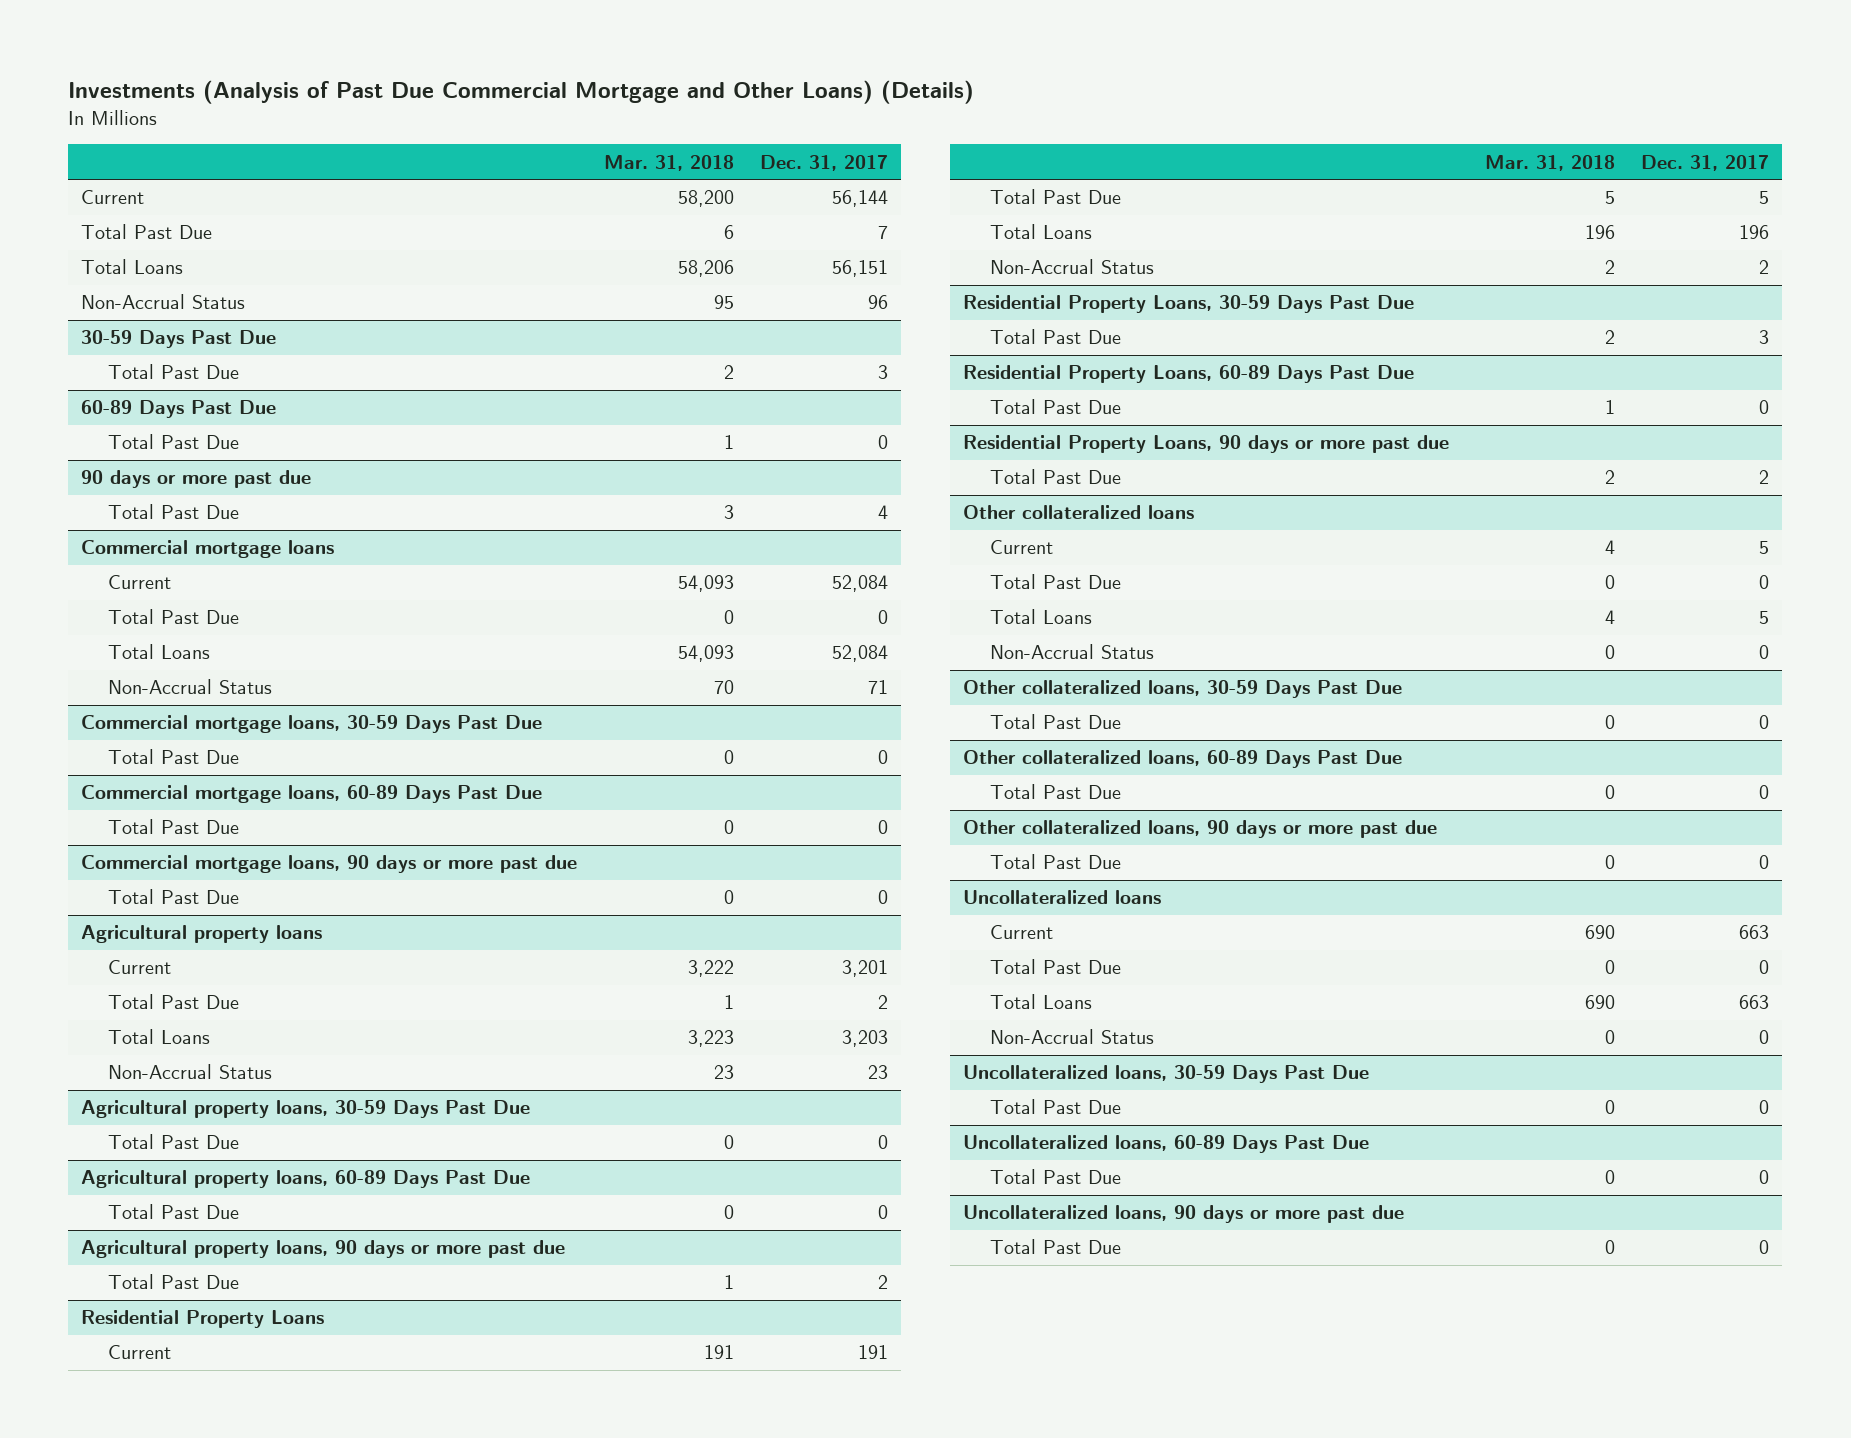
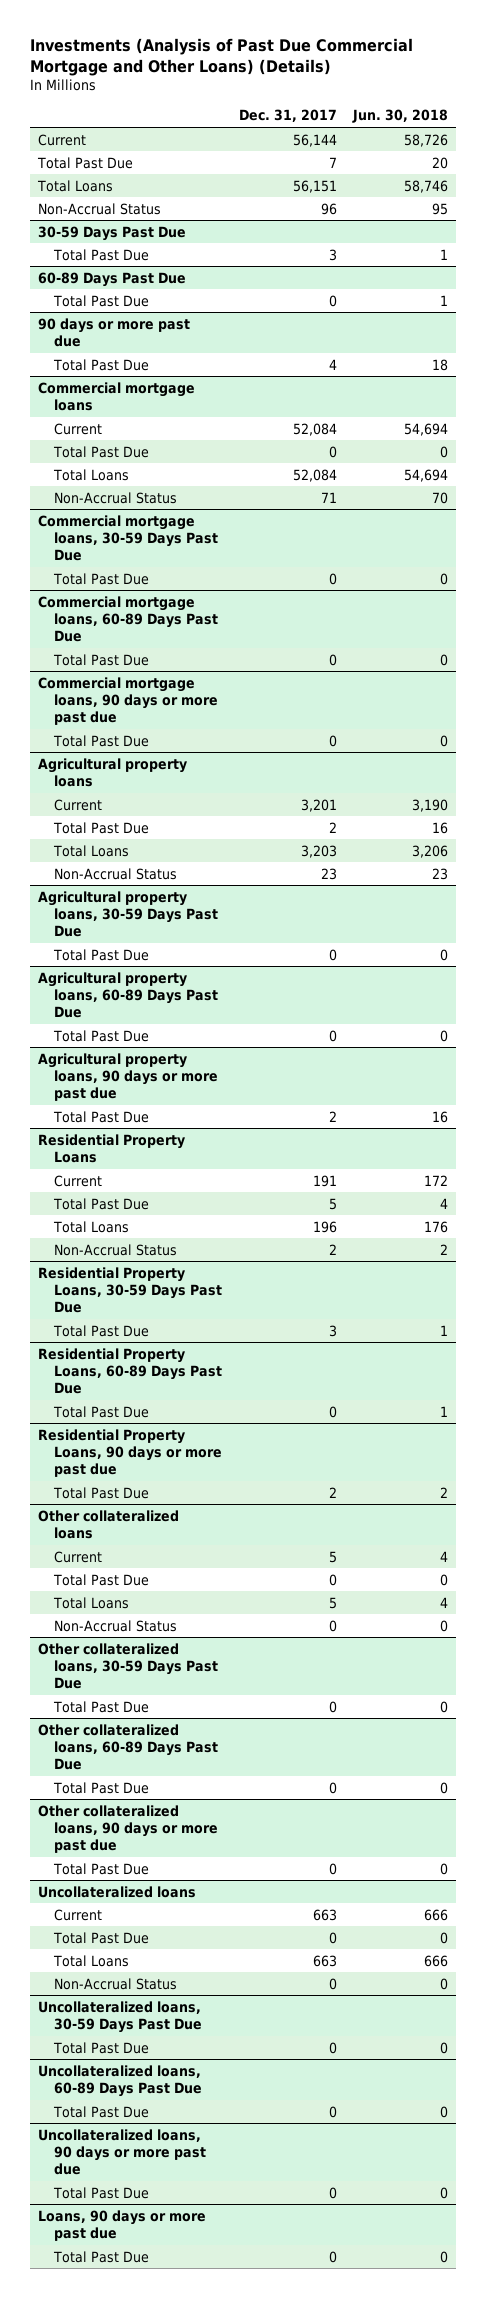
- | Mar. 31, 2018 | Dec. 31, 2017
+ | Dec. 31, 2017 | Jun. 30, 2018
+ Loans, 90 days or more past due
+ Total Past Due | 0 | 0

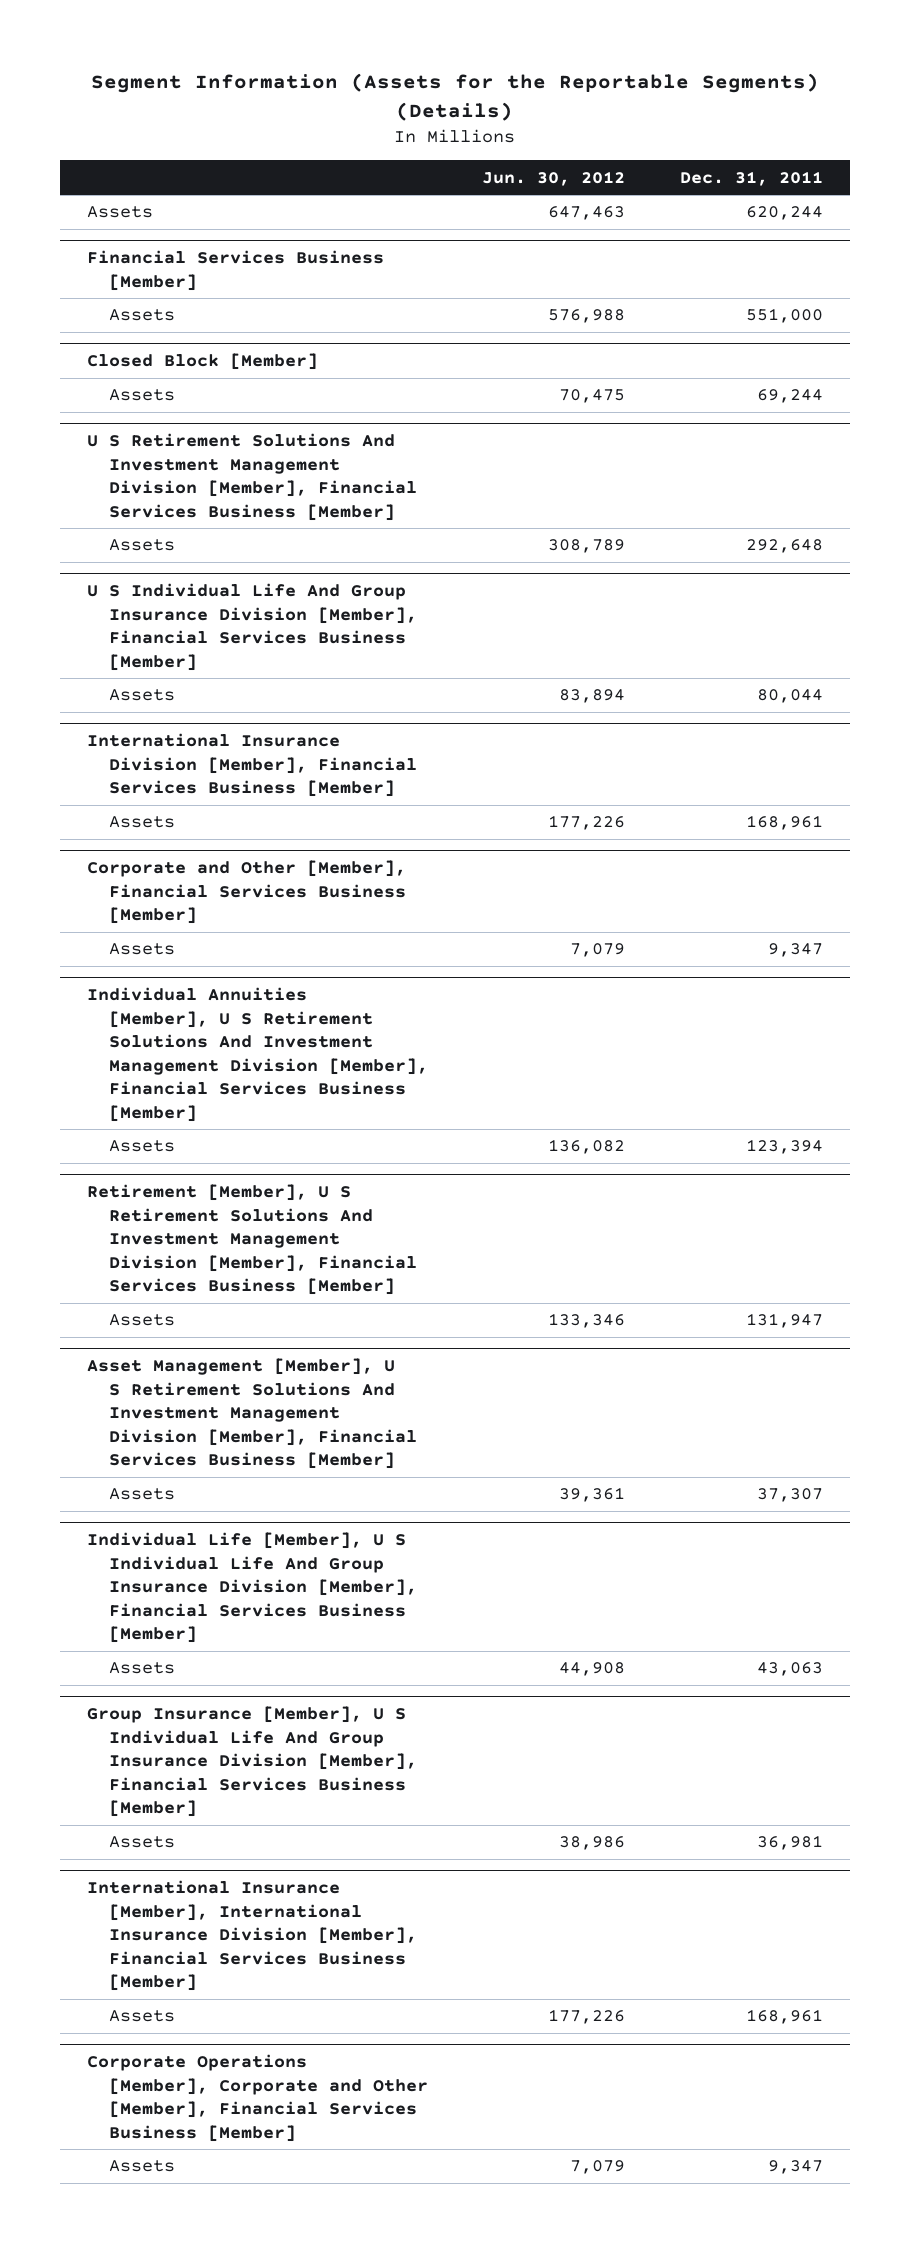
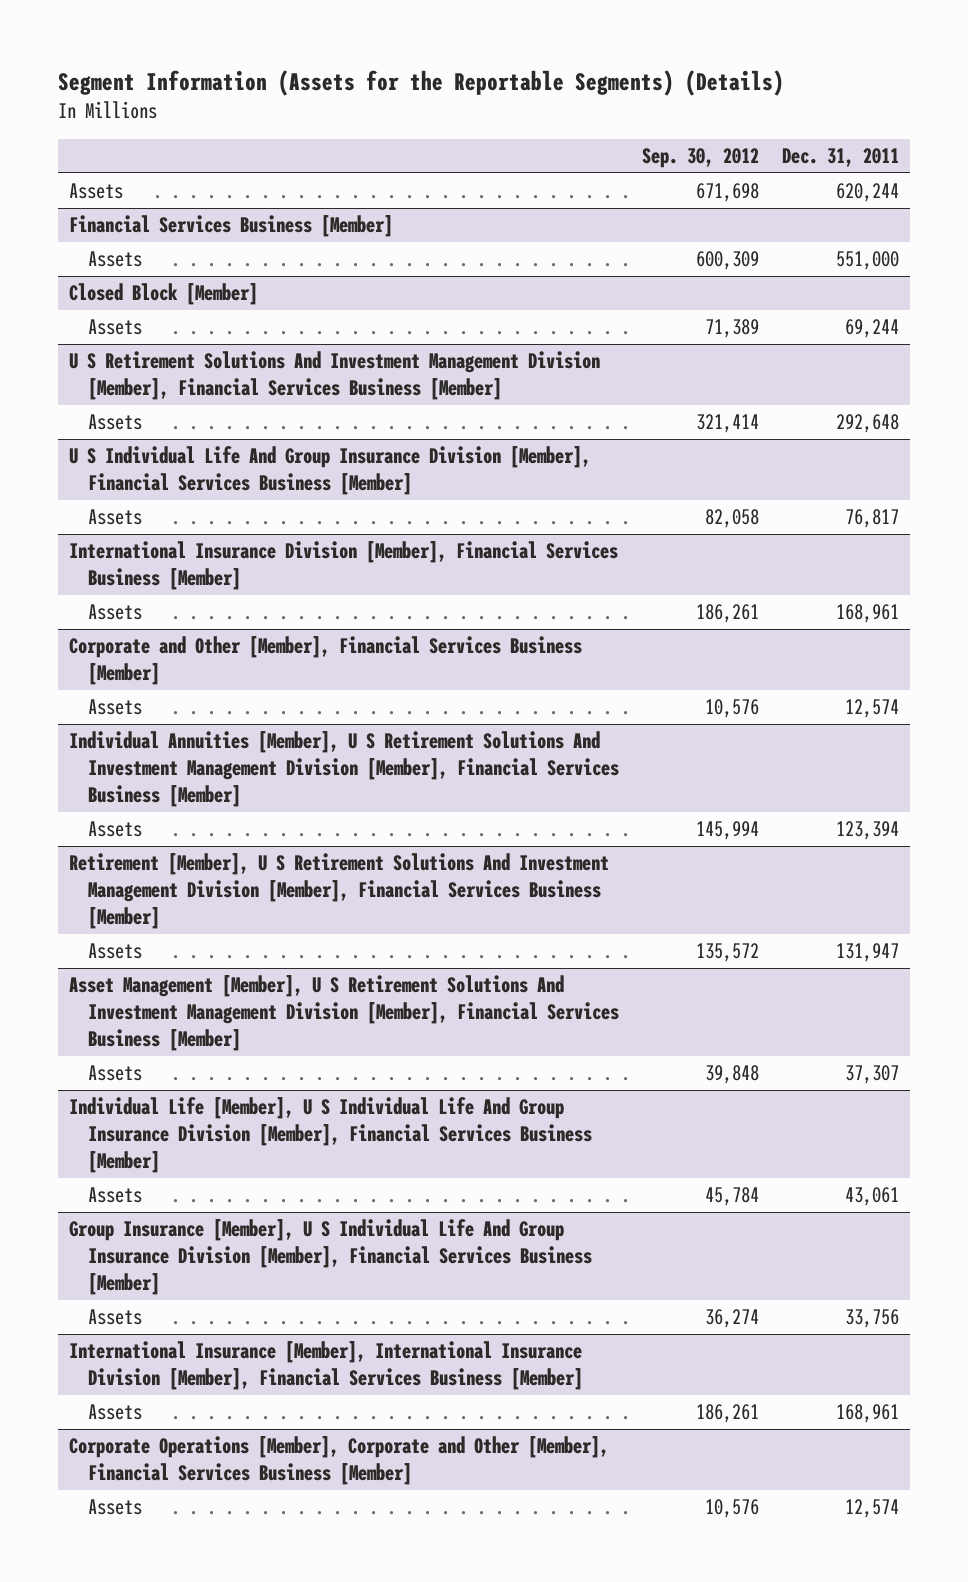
- | Jun. 30, 2012 | Dec. 31, 2011
+ | Sep. 30, 2012 | Dec. 31, 2011
@ U S Individual Life And Group Insurance Division [Member], Financial Services Business [Member]
- Assets | 83,894 | 80,044
+ Assets | 82,058 | 76,817
@ Corporate and Other [Member], Financial Services Business [Member]
- Assets | 7,079 | 9,347
+ Assets | 10,576 | 12,574
@ Individual Life [Member], U S Individual Life And Group Insurance Division [Member], Financial Services Business [Member]
- Assets | 44,908 | 43,063
+ Assets | 45,784 | 43,061
@ Group Insurance [Member], U S Individual Life And Group Insurance Division [Member], Financial Services Business [Member]
- Assets | 38,986 | 36,981
+ Assets | 36,274 | 33,756
@ Corporate Operations [Member], Corporate and Other [Member], Financial Services Business [Member]
- Assets | 7,079 | 9,347
+ Assets | 10,576 | 12,574

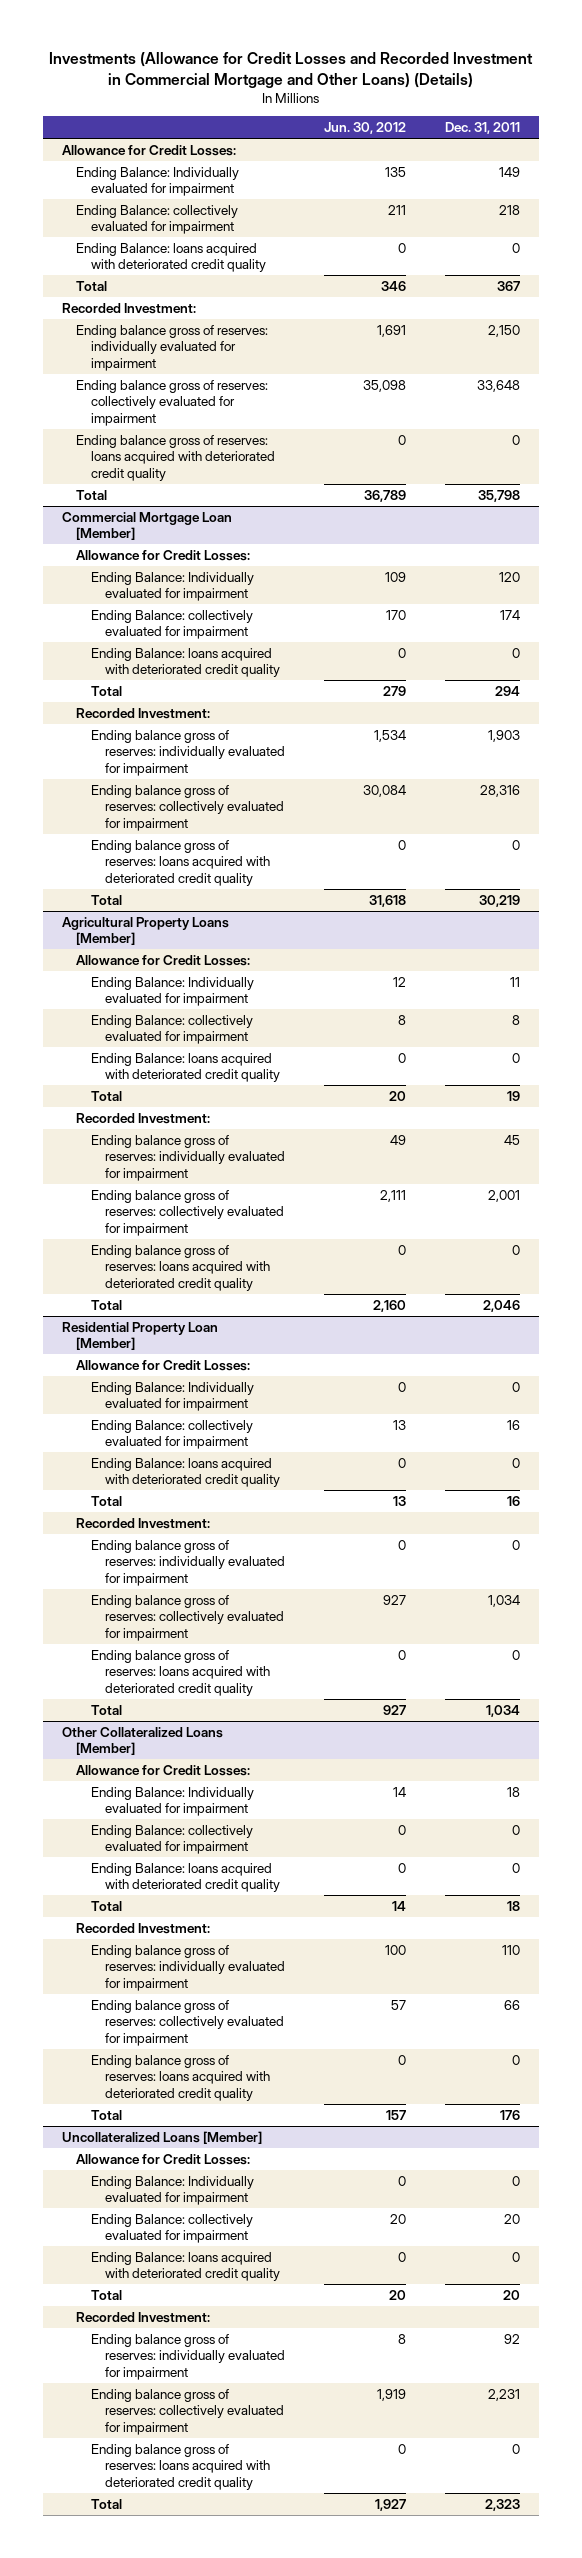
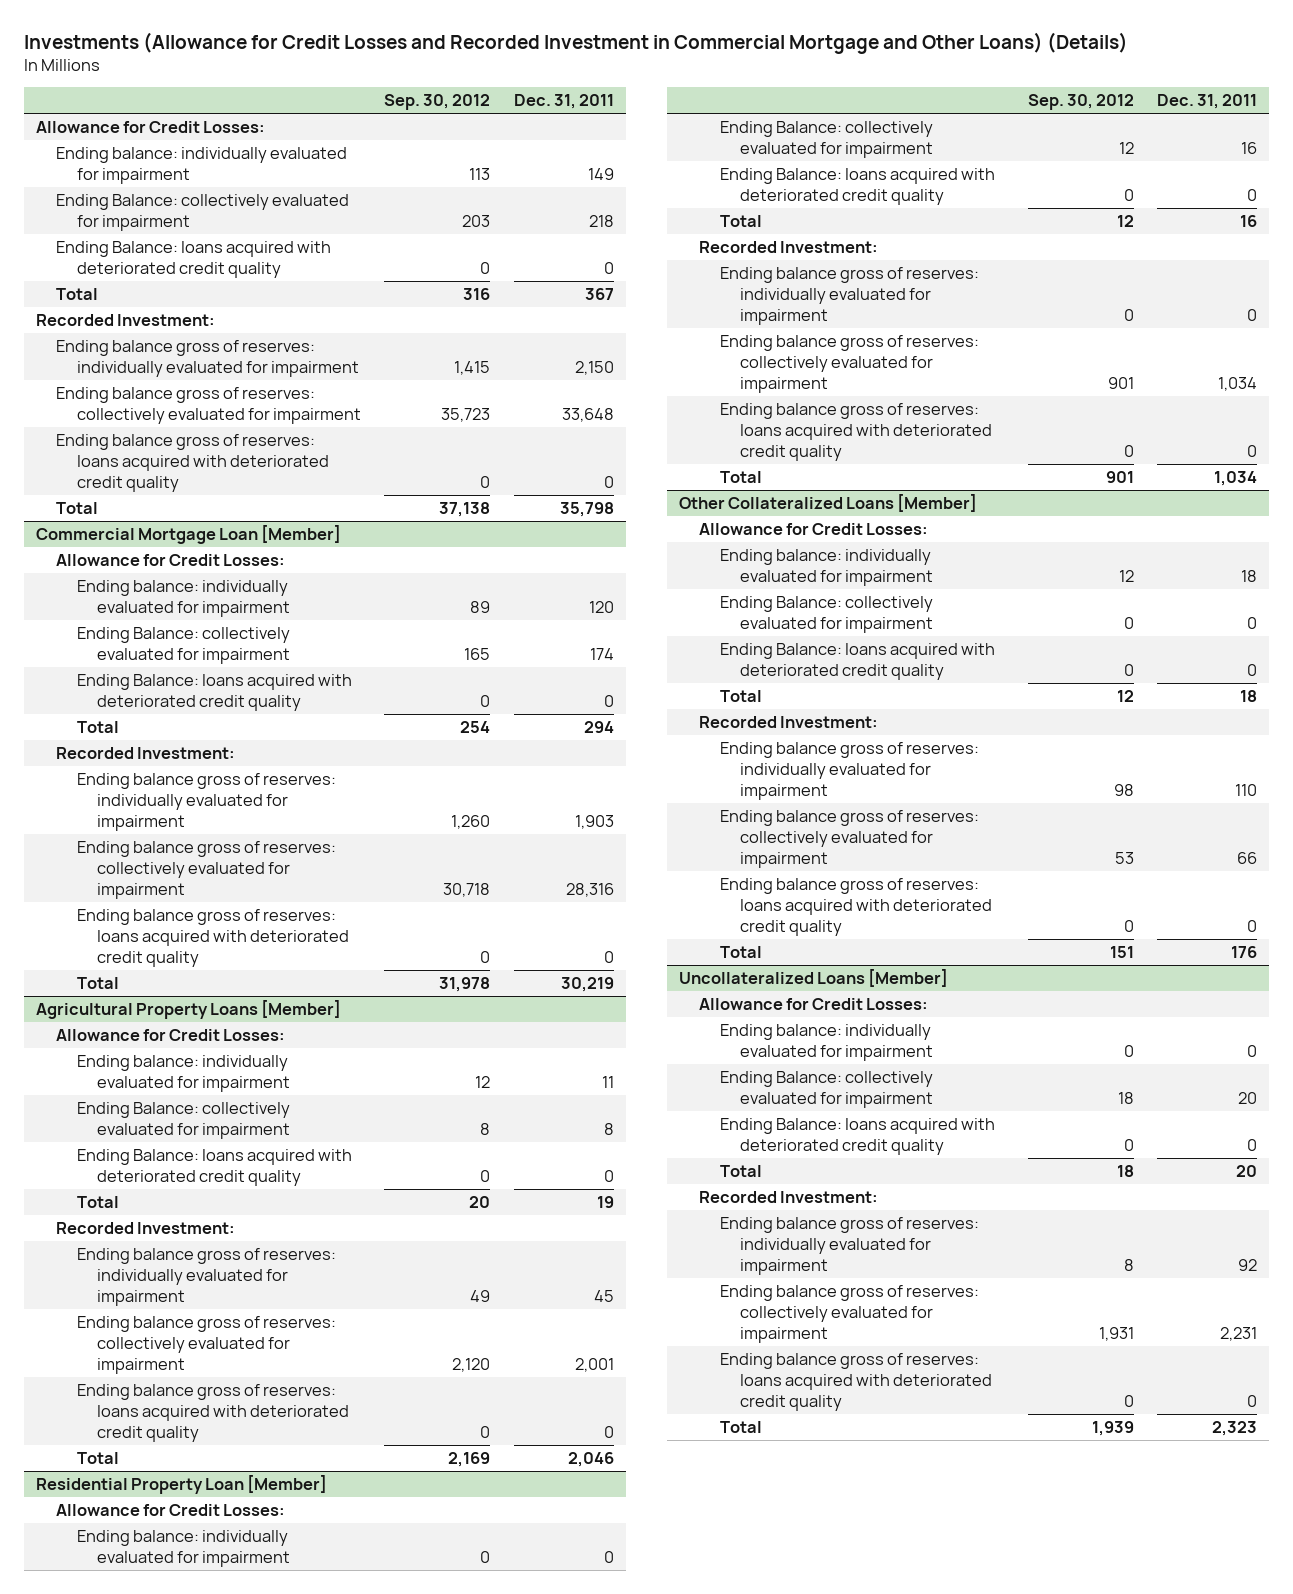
- | Jun. 30, 2012 | Dec. 31, 2011
+ | Sep. 30, 2012 | Dec. 31, 2011
- Ending Balance: Individually evaluated for impairment | 135 | 149
+ Ending balance: individually evaluated for impairment | 113 | 149
@ Commercial Mortgage Loan [Member]
- Ending Balance: Individually evaluated for impairment | 109 | 120
+ Ending balance: individually evaluated for impairment | 89 | 120
@ Agricultural Property Loans [Member]
- Ending Balance: Individually evaluated for impairment | 12 | 11
+ Ending balance: individually evaluated for impairment | 12 | 11
@ Residential Property Loan [Member]
- Ending Balance: Individually evaluated for impairment | 0 | 0
+ Ending balance: individually evaluated for impairment | 0 | 0
@ Other Collateralized Loans [Member]
- Ending Balance: Individually evaluated for impairment | 14 | 18
+ Ending balance: individually evaluated for impairment | 12 | 18
@ Uncollateralized Loans [Member]
- Ending Balance: Individually evaluated for impairment | 0 | 0
+ Ending balance: individually evaluated for impairment | 0 | 0

